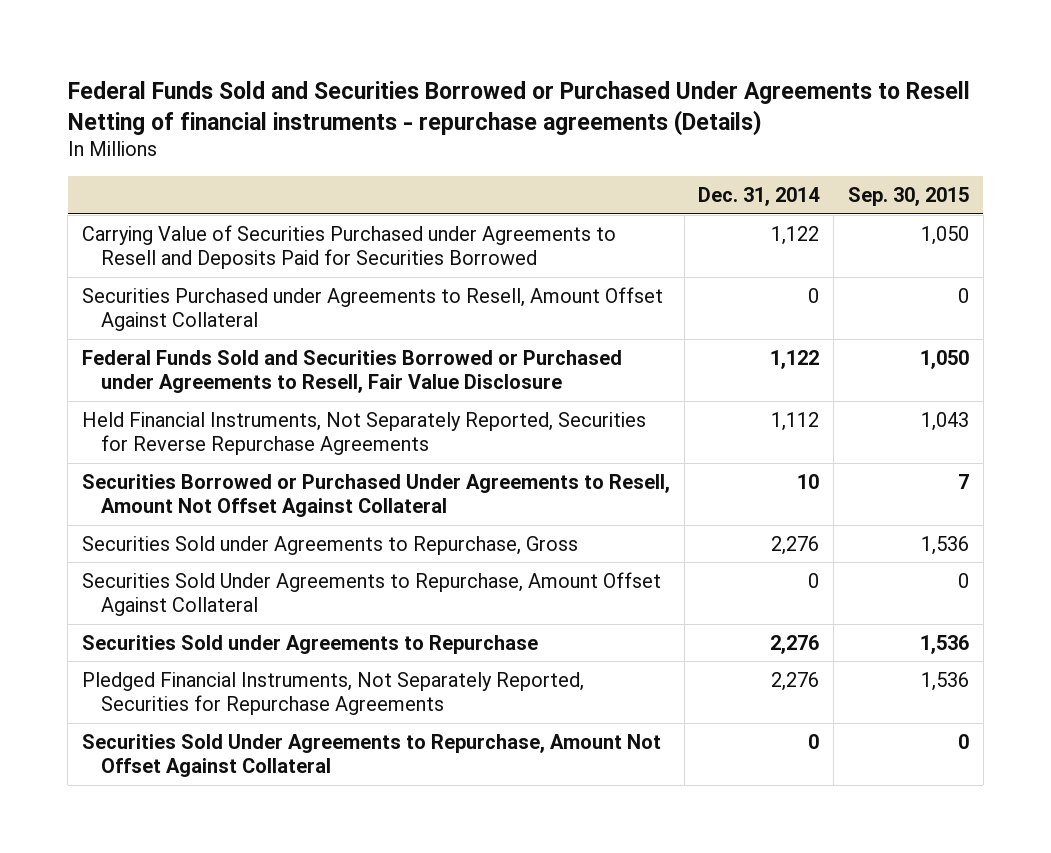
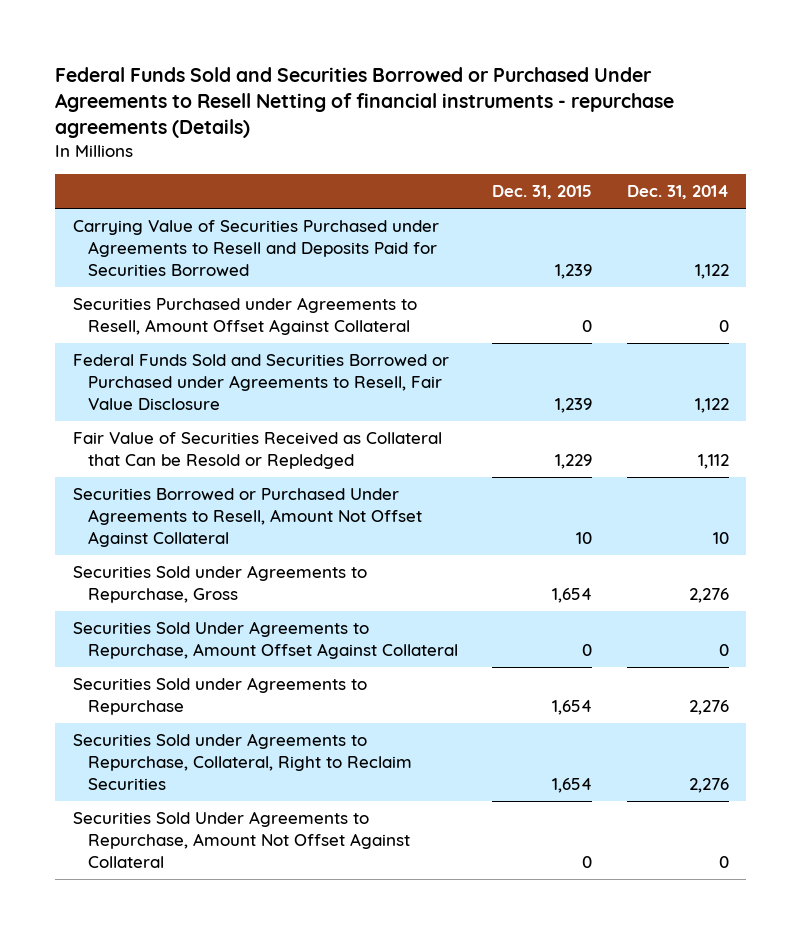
- | Dec. 31, 2014 | Sep. 30, 2015
+ | Dec. 31, 2015 | Dec. 31, 2014
- Held Financial Instruments, Not Separately Reported, Securities for Reverse Repurchase Agreements | 1,112 | 1,043
+ Fair Value of Securities Received as Collateral that Can be Resold or Repledged | 1,229 | 1,112
- Pledged Financial Instruments, Not Separately Reported, Securities for Repurchase Agreements | 2,276 | 1,536
+ Securities Sold under Agreements to Repurchase, Collateral, Right to Reclaim Securities | 1,654 | 2,276

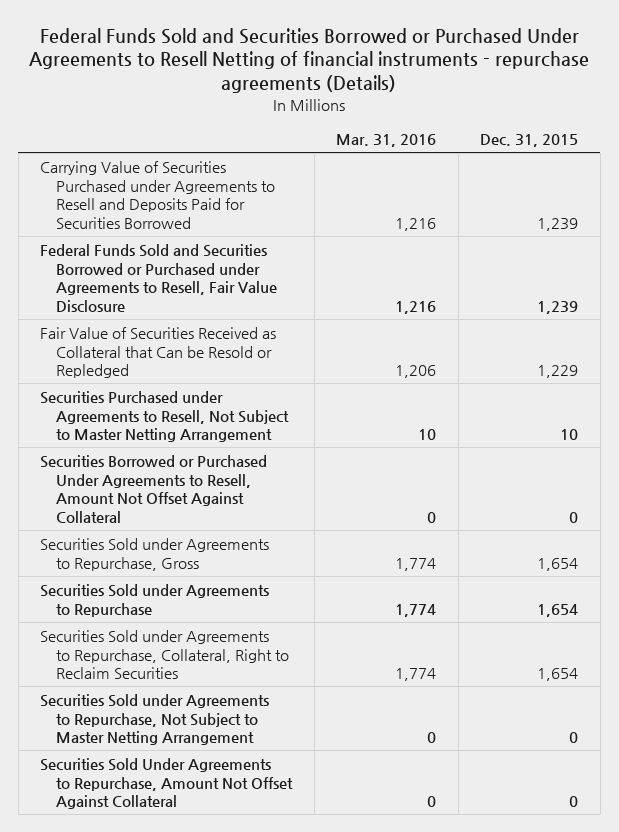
- | Dec. 31, 2015 | Dec. 31, 2014
+ | Mar. 31, 2016 | Dec. 31, 2015
- Securities Purchased under Agreements to Resell, Amount Offset Against Collateral | 0 | 0
- Securities Borrowed or Purchased Under Agreements to Resell, Amount Not Offset Against Collateral | 10 | 10
+ Securities Purchased under Agreements to Resell, Not Subject to Master Netting Arrangement | 10 | 10
+ Securities Borrowed or Purchased Under Agreements to Resell, Amount Not Offset Against Collateral | 0 | 0
- Securities Sold Under Agreements to Repurchase, Amount Offset Against Collateral | 0 | 0
+ Securities Sold under Agreements to Repurchase, Not Subject to Master Netting Arrangement | 0 | 0

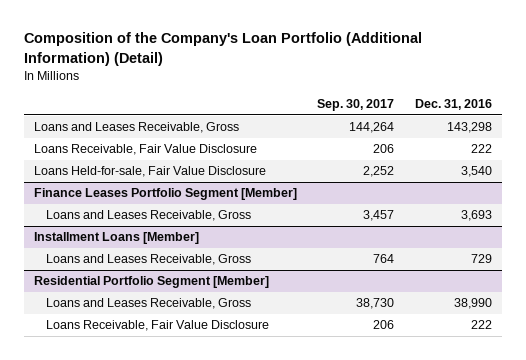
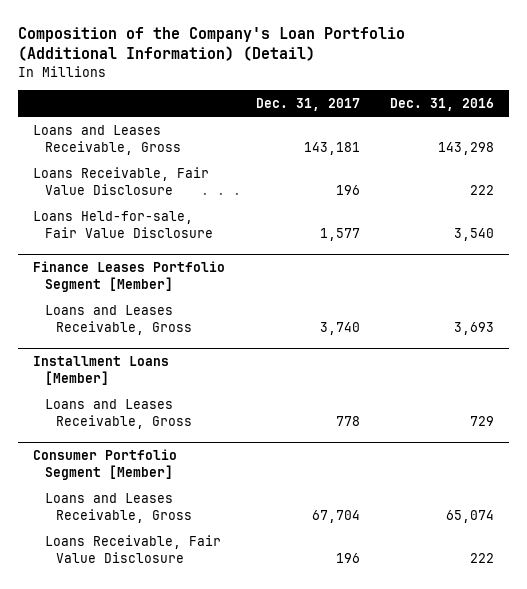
- | Sep. 30, 2017 | Dec. 31, 2016
+ | Dec. 31, 2017 | Dec. 31, 2016
- Residential Portfolio Segment [Member]
- Loans and Leases Receivable, Gross | 38,730 | 38,990
+ Consumer Portfolio Segment [Member]
+ Loans and Leases Receivable, Gross | 67,704 | 65,074

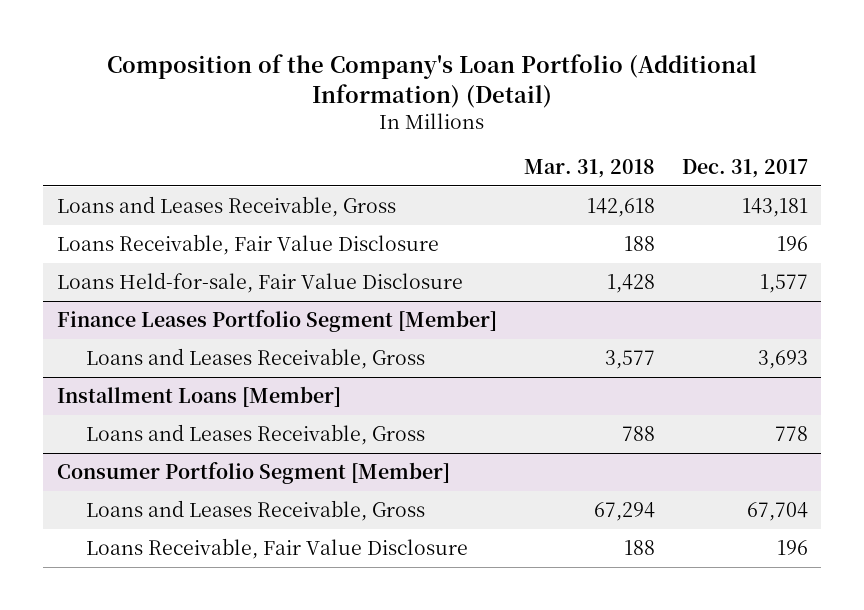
- | Dec. 31, 2017 | Dec. 31, 2016
+ | Mar. 31, 2018 | Dec. 31, 2017
@ Finance Leases Portfolio Segment [Member]
- Loans and Leases Receivable, Gross | 3,740 | 3,693
+ Loans and Leases Receivable, Gross | 3,577 | 3,693

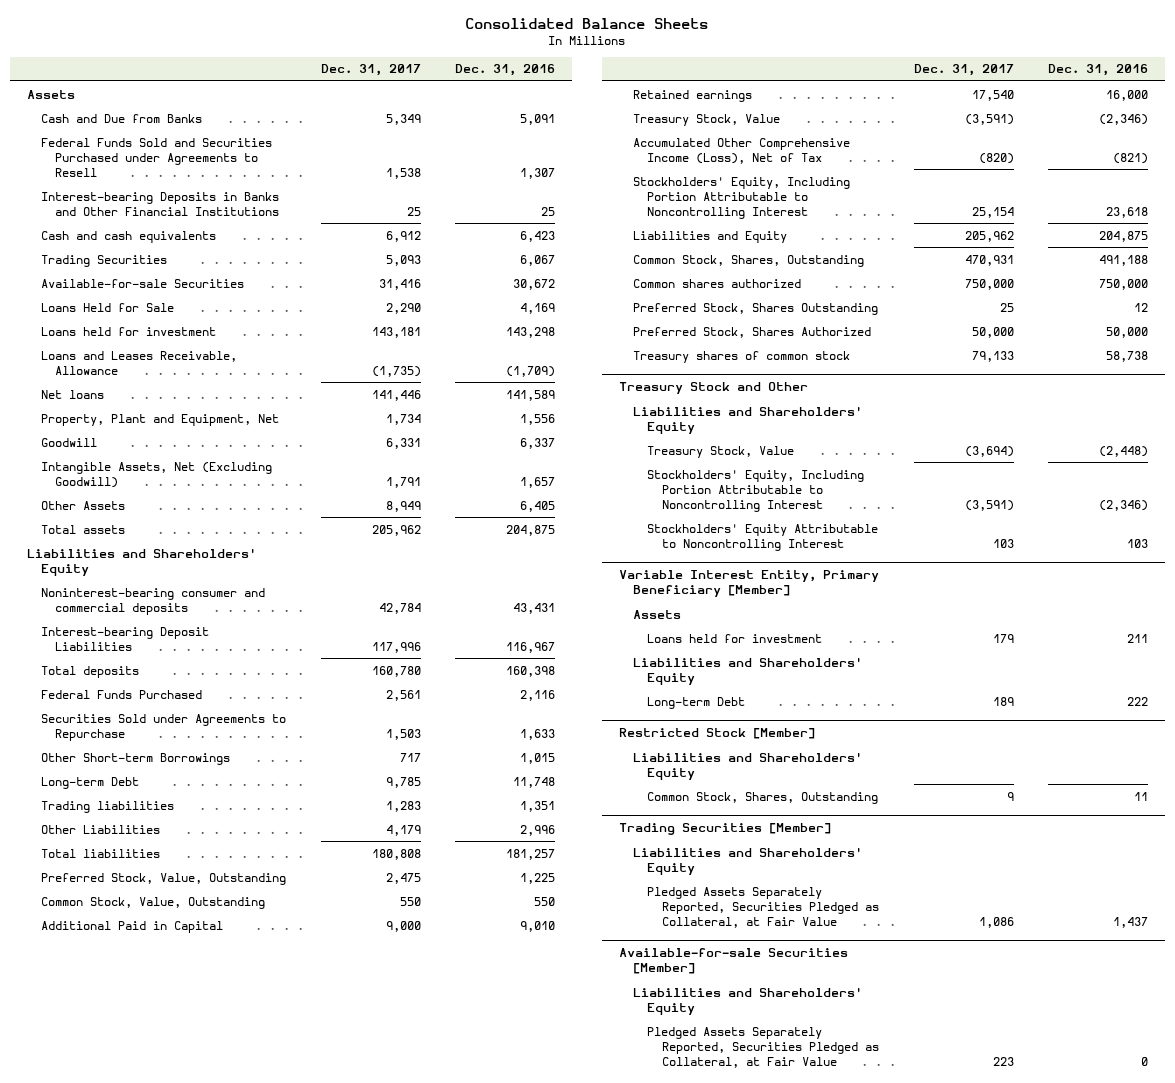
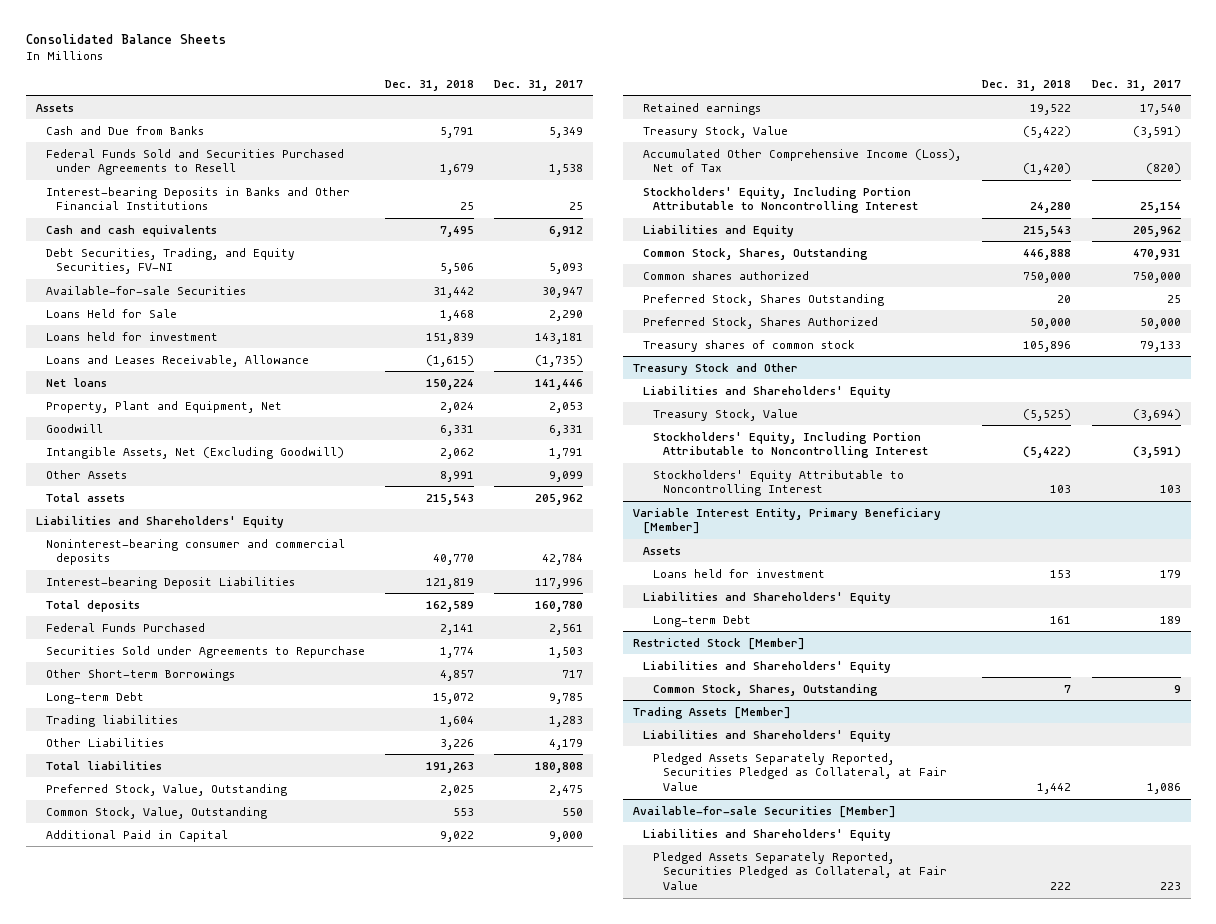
- | Dec. 31, 2017 | Dec. 31, 2016
+ | Dec. 31, 2018 | Dec. 31, 2017
- Trading Securities | 5,093 | 6,067
- Available-for-sale Securities | 31,416 | 30,672
+ Debt Securities, Trading, and Equity Securities, FV-NI | 5,506 | 5,093
+ Available-for-sale Securities | 31,442 | 30,947
- Property, Plant and Equipment, Net | 1,734 | 1,556
+ Property, Plant and Equipment, Net | 2,024 | 2,053
- Other Assets | 8,949 | 6,405
+ Other Assets | 8,991 | 9,099
- Trading Securities [Member]
+ Trading Assets [Member]

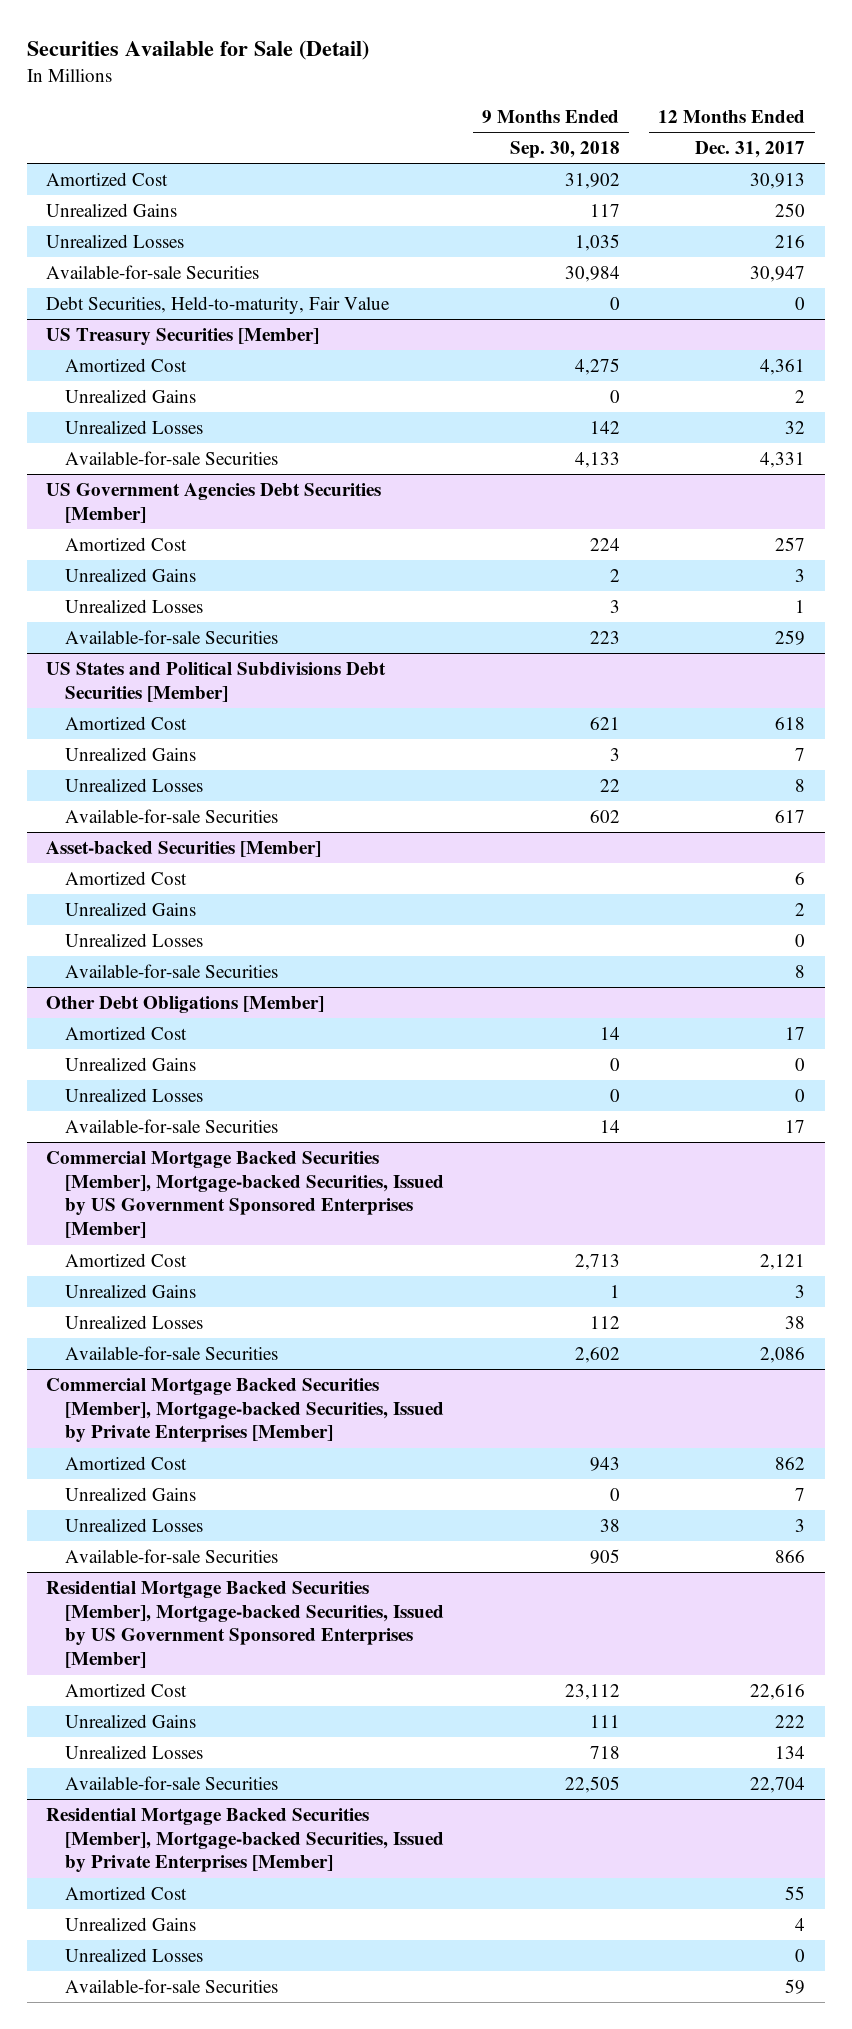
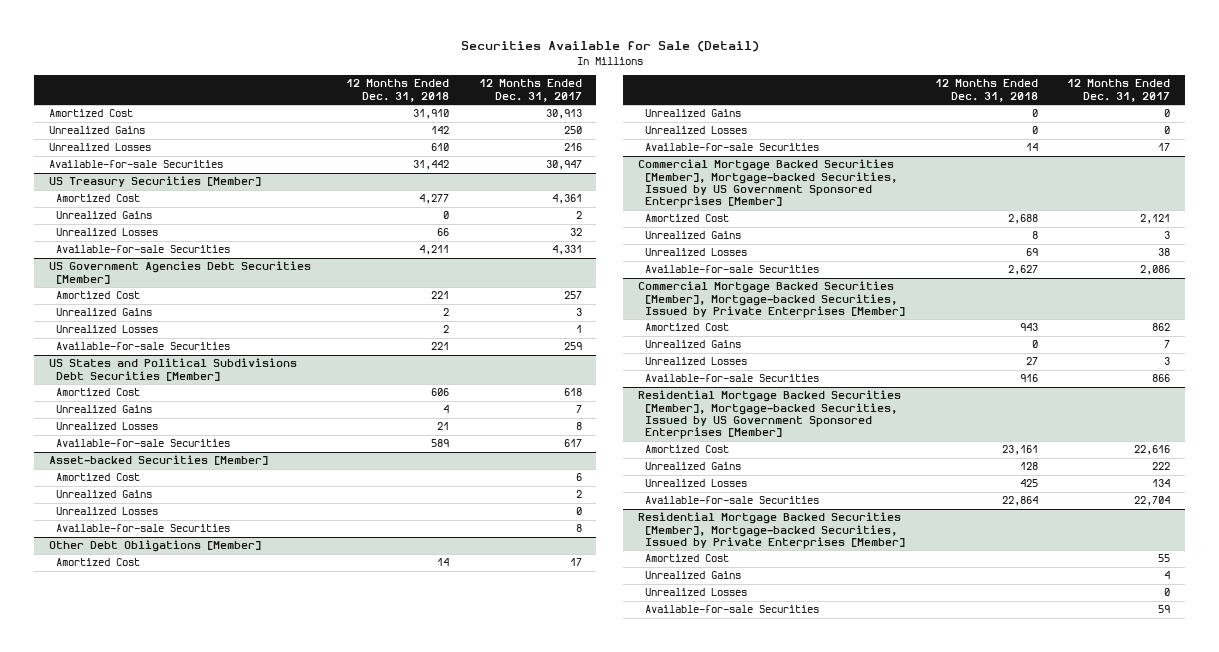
- | 9 Months Ended Sep. 30, 2018 | 12 Months Ended Dec. 31, 2017
+ | 12 Months Ended Dec. 31, 2018 | 12 Months Ended Dec. 31, 2017
- Debt Securities, Held-to-maturity, Fair Value | 0 | 0

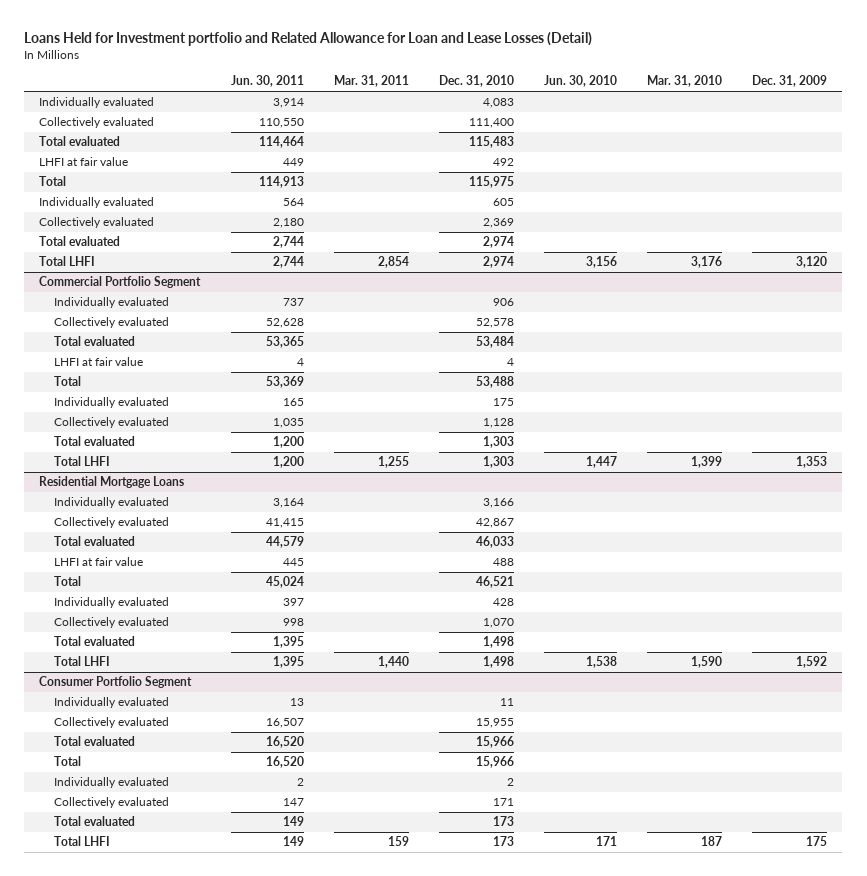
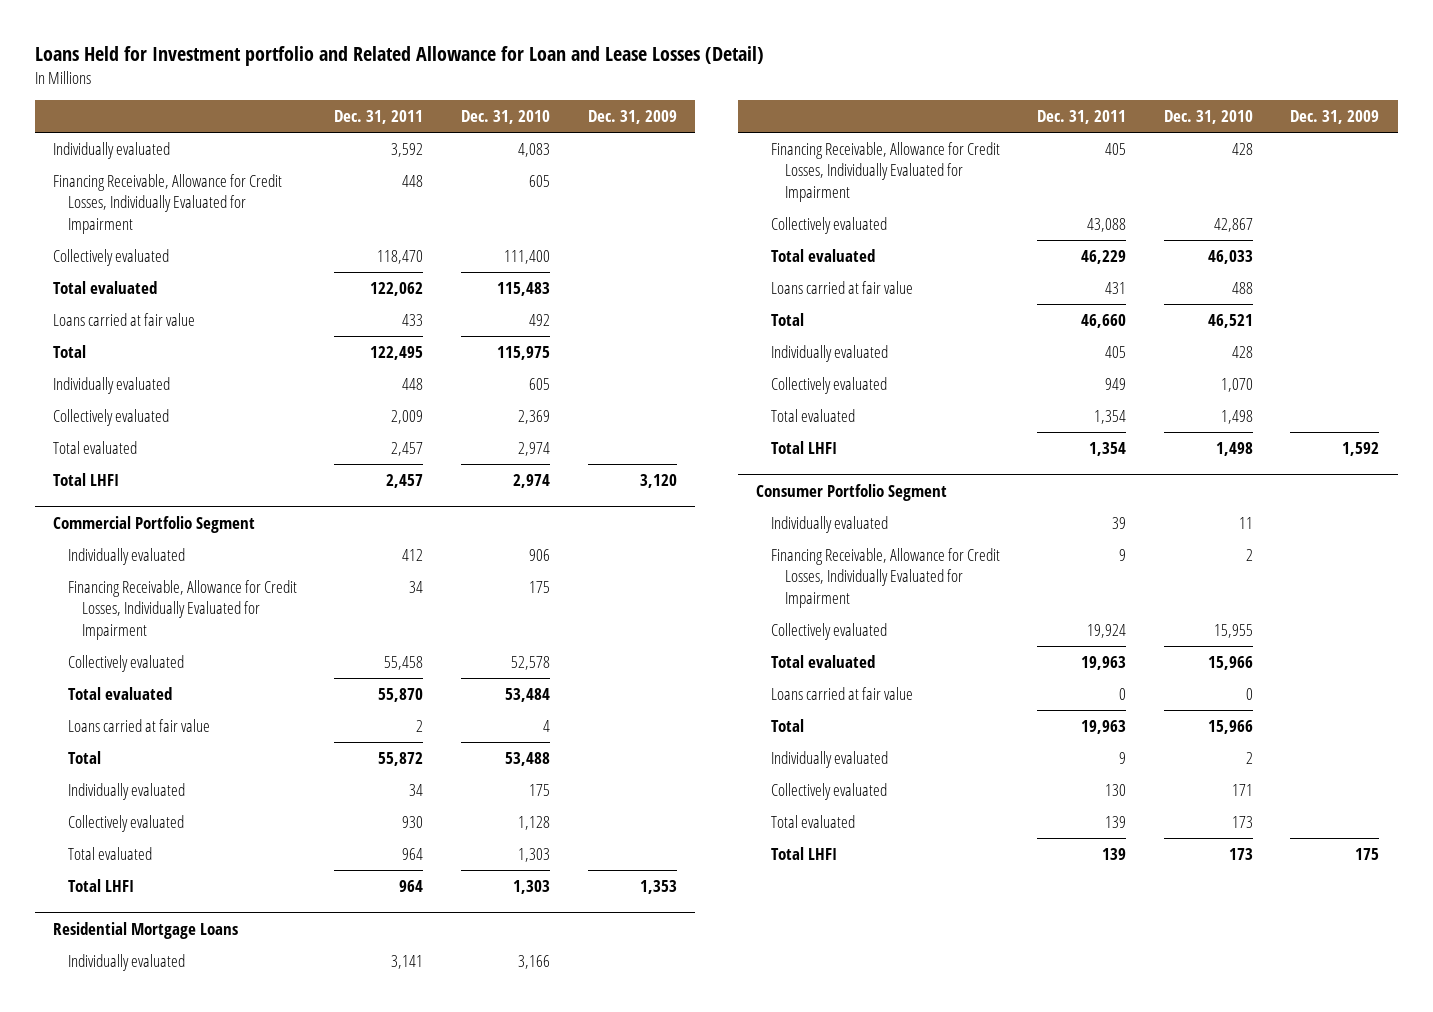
- | Jun. 30, 2011 | Mar. 31, 2011 | Dec. 31, 2010 | Jun. 30, 2010 | Mar. 31, 2010 | Dec. 31, 2009
+ | Dec. 31, 2011 | Dec. 31, 2010 | Dec. 31, 2009
+ Financing Receivable, Allowance for Credit Losses, Individually Evaluated for Impairment | 448 | 605 |
- LHFI at fair value | 449 | | 492 | | |
+ Loans carried at fair value | 433 | 492 |
@ Commercial Portfolio Segment
+ Financing Receivable, Allowance for Credit Losses, Individually Evaluated for Impairment | 34 | 175 |
- LHFI at fair value | 4 | | 4 | | |
+ Loans carried at fair value | 2 | 4 |
@ Residential Mortgage Loans
+ Financing Receivable, Allowance for Credit Losses, Individually Evaluated for Impairment | 405 | 428 |
- LHFI at fair value | 445 | | 488 | | |
+ Loans carried at fair value | 431 | 488 |
@ Consumer Portfolio Segment
+ Financing Receivable, Allowance for Credit Losses, Individually Evaluated for Impairment | 9 | 2 |
+ Loans carried at fair value | 0 | 0 |

